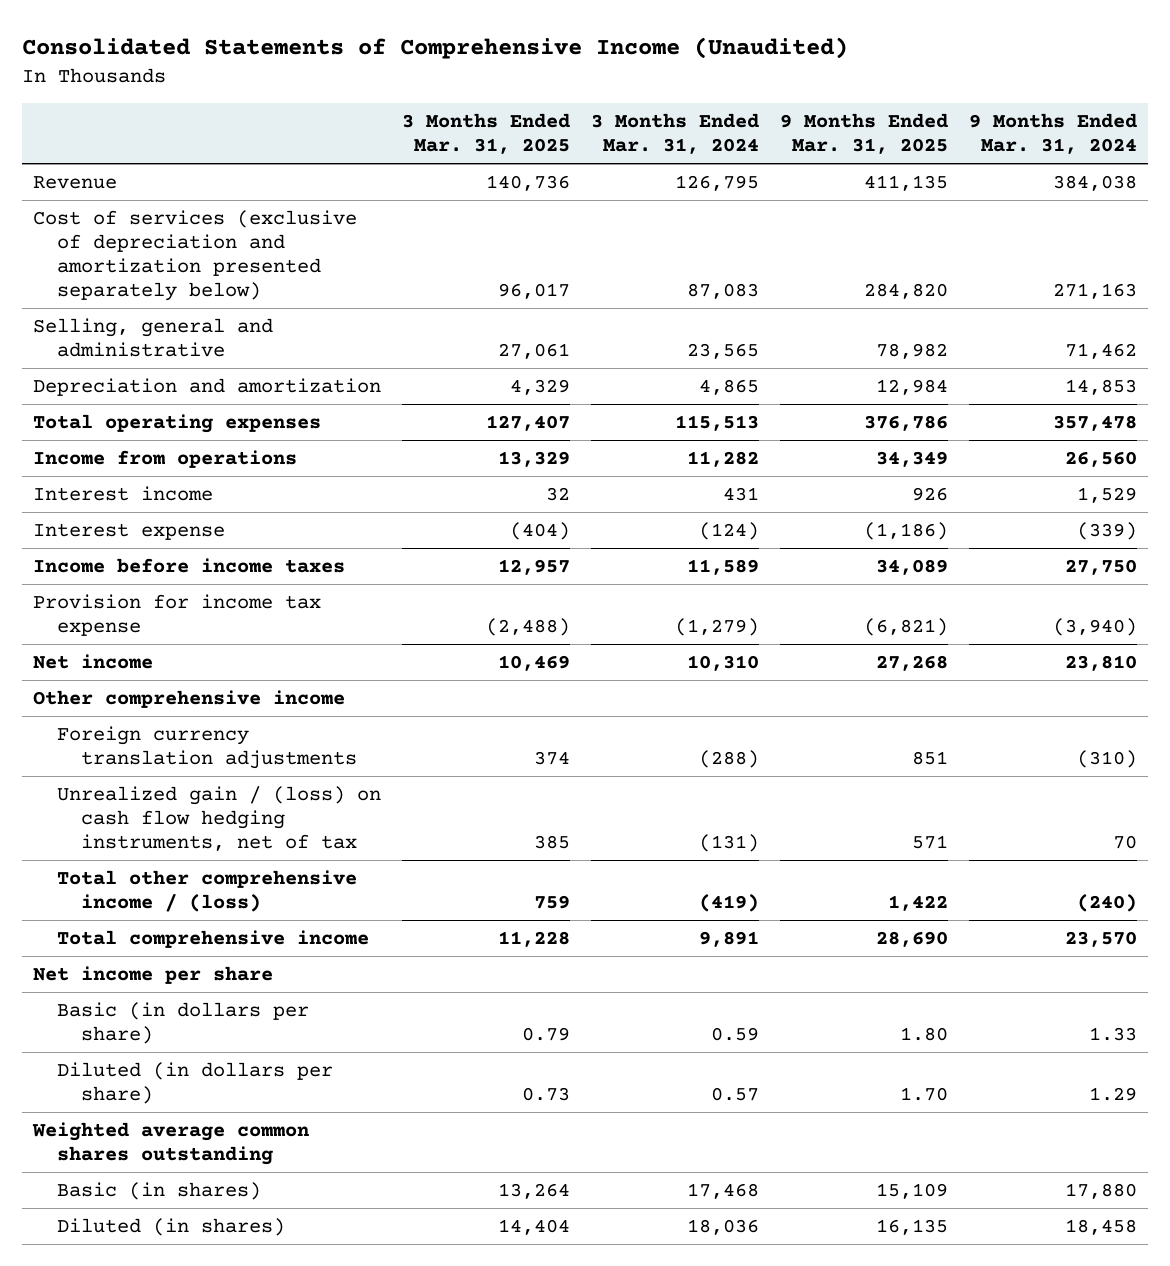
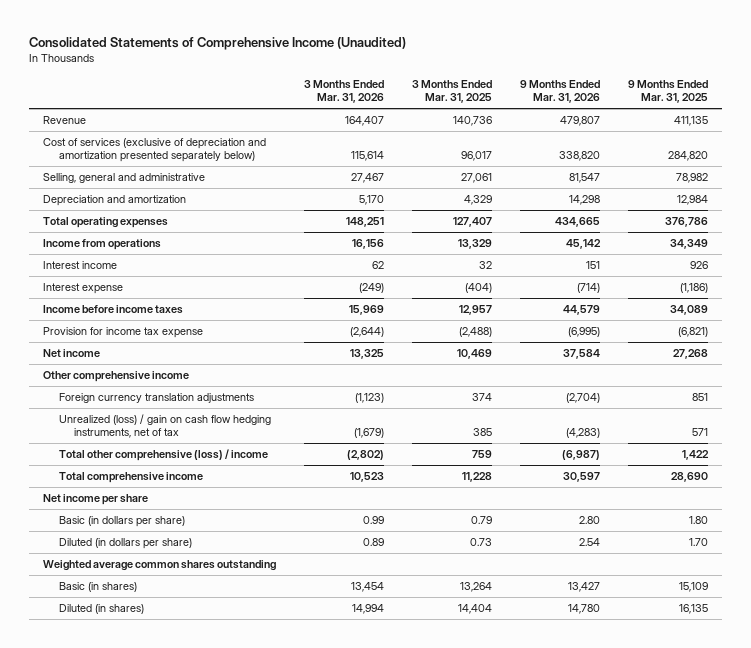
- | 3 Months Ended Mar. 31, 2025 | 3 Months Ended Mar. 31, 2024 | 9 Months Ended Mar. 31, 2025 | 9 Months Ended Mar. 31, 2024
+ | 3 Months Ended Mar. 31, 2026 | 3 Months Ended Mar. 31, 2025 | 9 Months Ended Mar. 31, 2026 | 9 Months Ended Mar. 31, 2025
- Unrealized gain / (loss) on cash flow hedging instruments, net of tax | 385 | (131) | 571 | 70
- Total other comprehensive income / (loss) | 759 | (419) | 1,422 | (240)
+ Unrealized (loss) / gain on cash flow hedging instruments, net of tax | (1,679) | 385 | (4,283) | 571
+ Total other comprehensive (loss) / income | (2,802) | 759 | (6,987) | 1,422

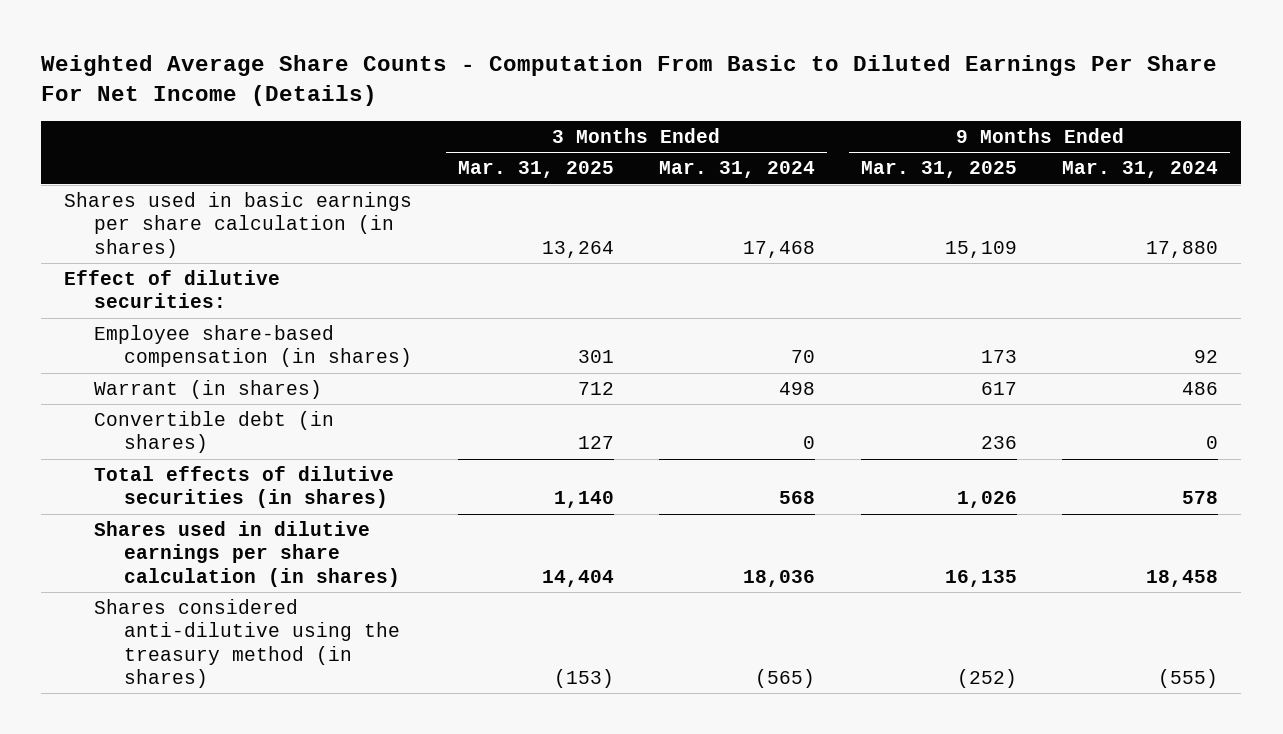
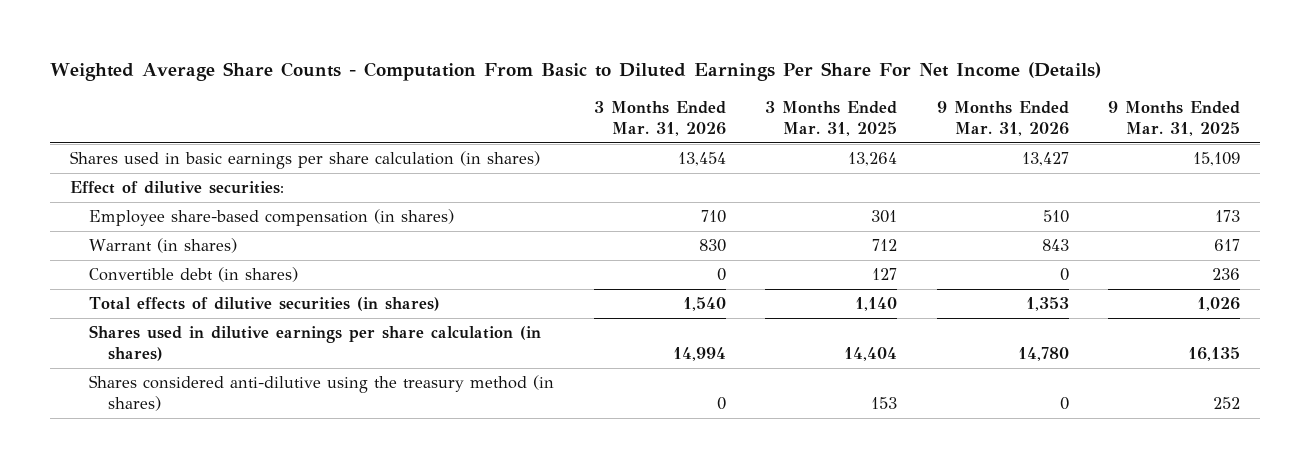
- | 3 Months Ended Mar. 31, 2025 | 3 Months Ended Mar. 31, 2024 | 9 Months Ended Mar. 31, 2025 | 9 Months Ended Mar. 31, 2024
+ | 3 Months Ended Mar. 31, 2026 | 3 Months Ended Mar. 31, 2025 | 9 Months Ended Mar. 31, 2026 | 9 Months Ended Mar. 31, 2025
- Shares considered anti-dilutive using the treasury method (in shares) | (153) | (565) | (252) | (555)
+ Shares considered anti-dilutive using the treasury method (in shares) | 0 | 153 | 0 | 252

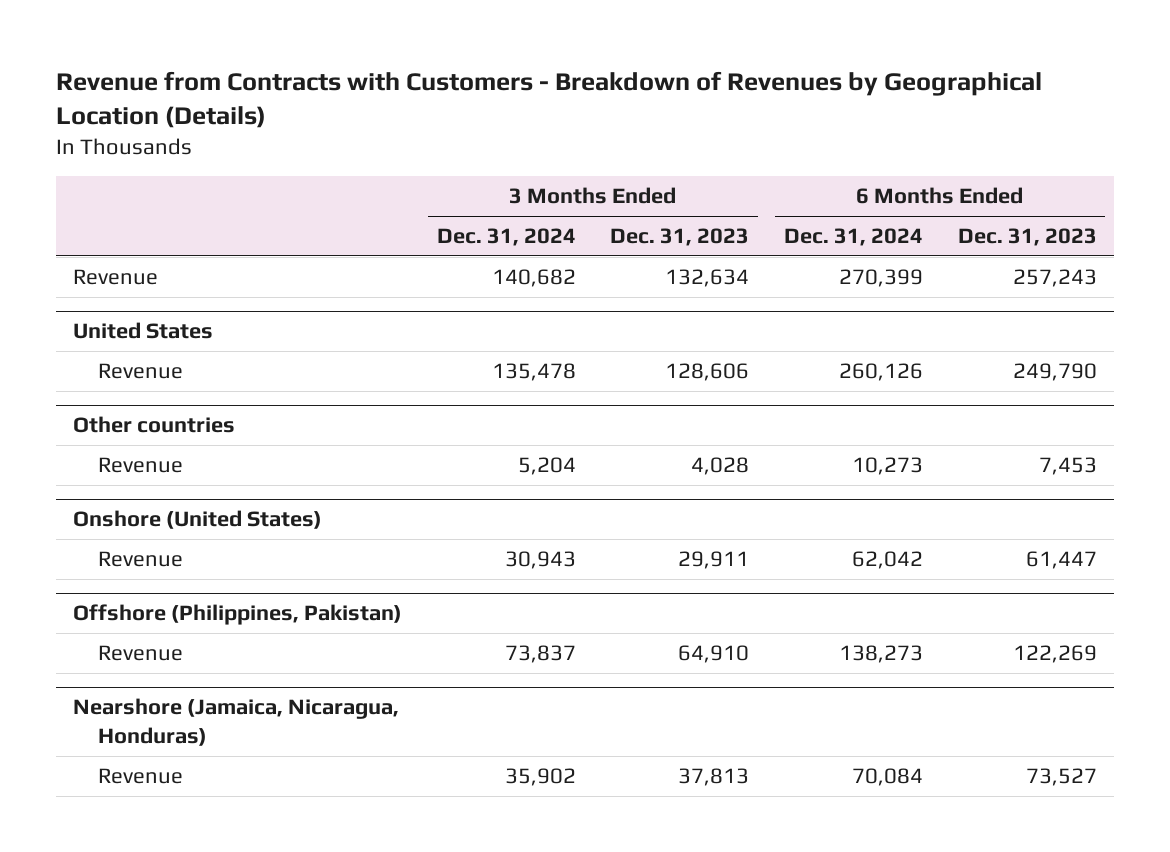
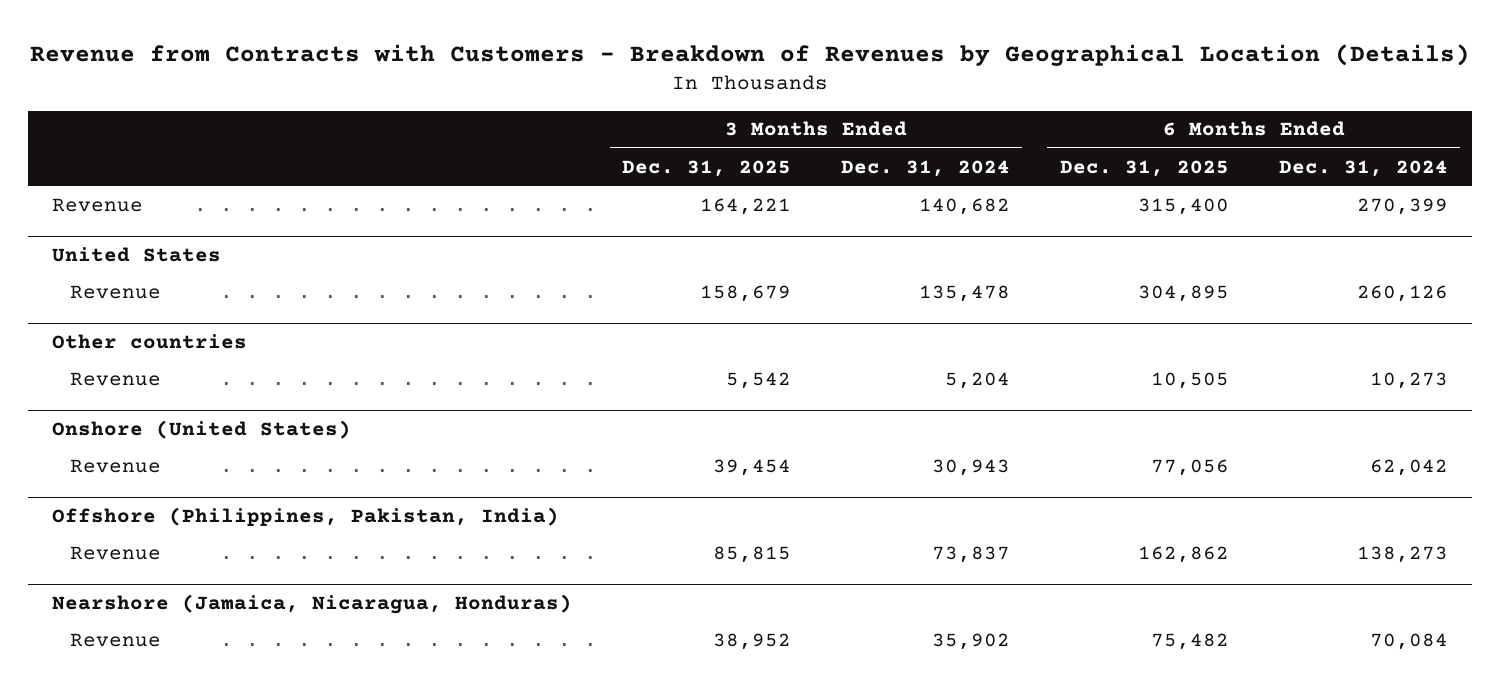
- | 3 Months Ended Dec. 31, 2024 | 3 Months Ended Dec. 31, 2023 | 6 Months Ended Dec. 31, 2024 | 6 Months Ended Dec. 31, 2023
+ | 3 Months Ended Dec. 31, 2025 | 3 Months Ended Dec. 31, 2024 | 6 Months Ended Dec. 31, 2025 | 6 Months Ended Dec. 31, 2024
- Offshore (Philippines, Pakistan)
+ Offshore (Philippines, Pakistan, India)

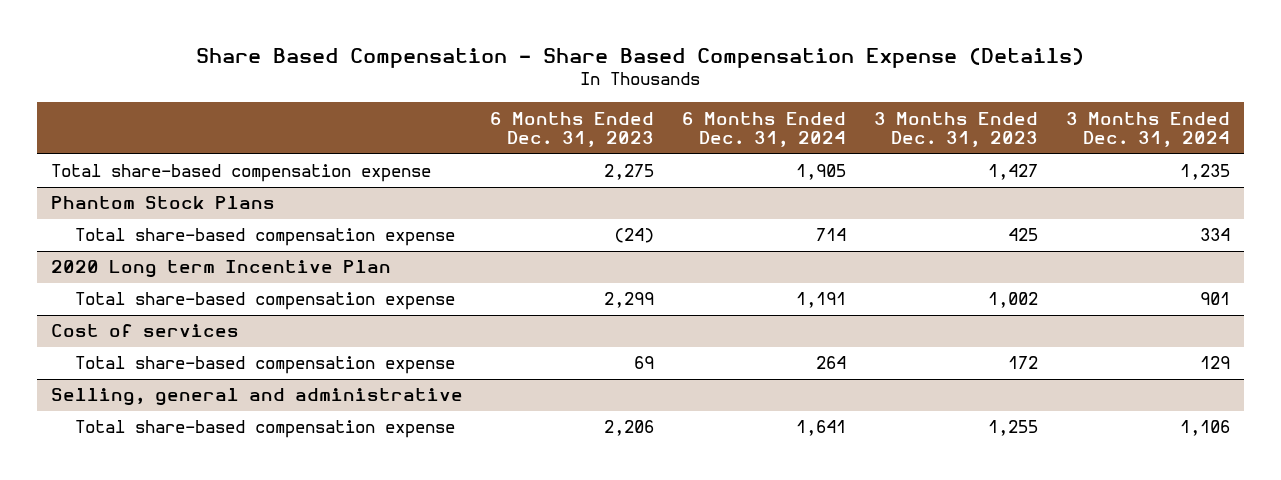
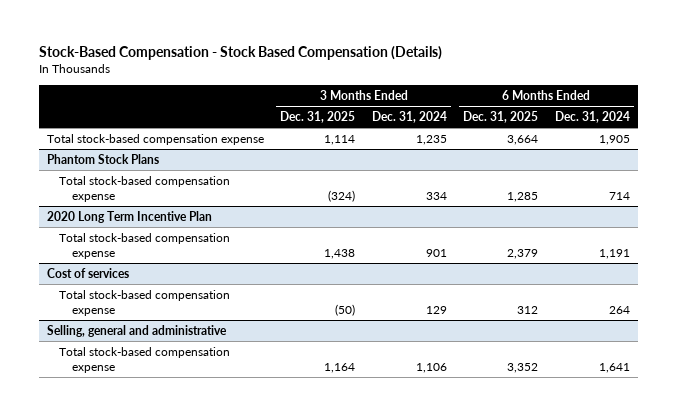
- Share Based Compensation - Share Based Compensation Expense (Details)
+ Stock-Based Compensation - Stock Based Compensation (Details)
- | 6 Months Ended Dec. 31, 2023 | 6 Months Ended Dec. 31, 2024 | 3 Months Ended Dec. 31, 2023 | 3 Months Ended Dec. 31, 2024
+ | 3 Months Ended Dec. 31, 2025 | 3 Months Ended Dec. 31, 2024 | 6 Months Ended Dec. 31, 2025 | 6 Months Ended Dec. 31, 2024
- Total share-based compensation expense | 2,275 | 1,905 | 1,427 | 1,235
+ Total stock-based compensation expense | 1,114 | 1,235 | 3,664 | 1,905
@ Phantom Stock Plans
- Total share-based compensation expense | (24) | 714 | 425 | 334
- 2020 Long term Incentive Plan
- Total share-based compensation expense | 2,299 | 1,191 | 1,002 | 901
@ Phantom Stock Plans
+ Total stock-based compensation expense | (324) | 334 | 1,285 | 714
+ 2020 Long Term Incentive Plan
+ Total stock-based compensation expense | 1,438 | 901 | 2,379 | 1,191
@ Cost of services
- Total share-based compensation expense | 69 | 264 | 172 | 129
+ Total stock-based compensation expense | (50) | 129 | 312 | 264
@ Selling, general and administrative
- Total share-based compensation expense | 2,206 | 1,641 | 1,255 | 1,106
+ Total stock-based compensation expense | 1,164 | 1,106 | 3,352 | 1,641

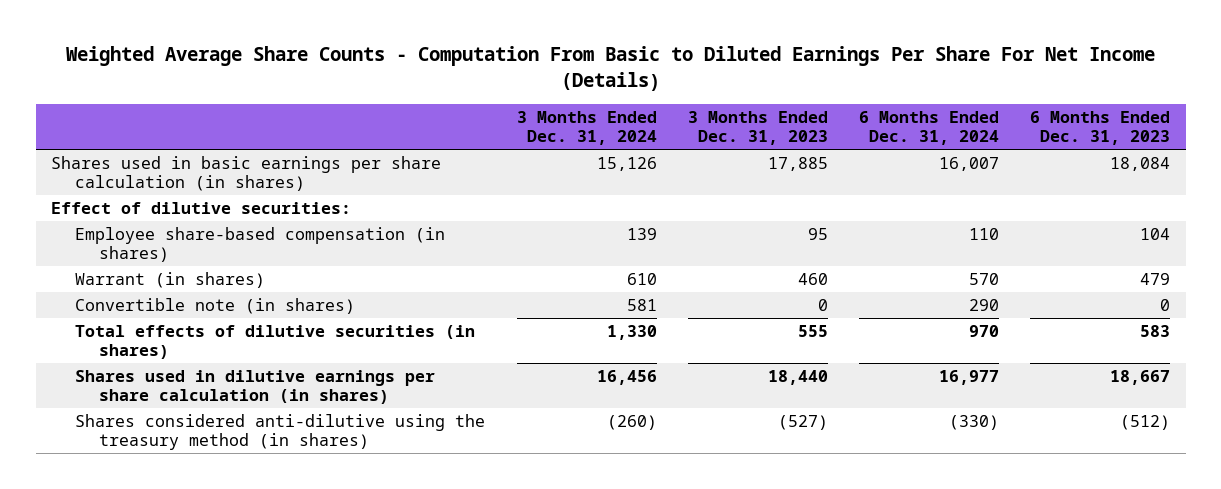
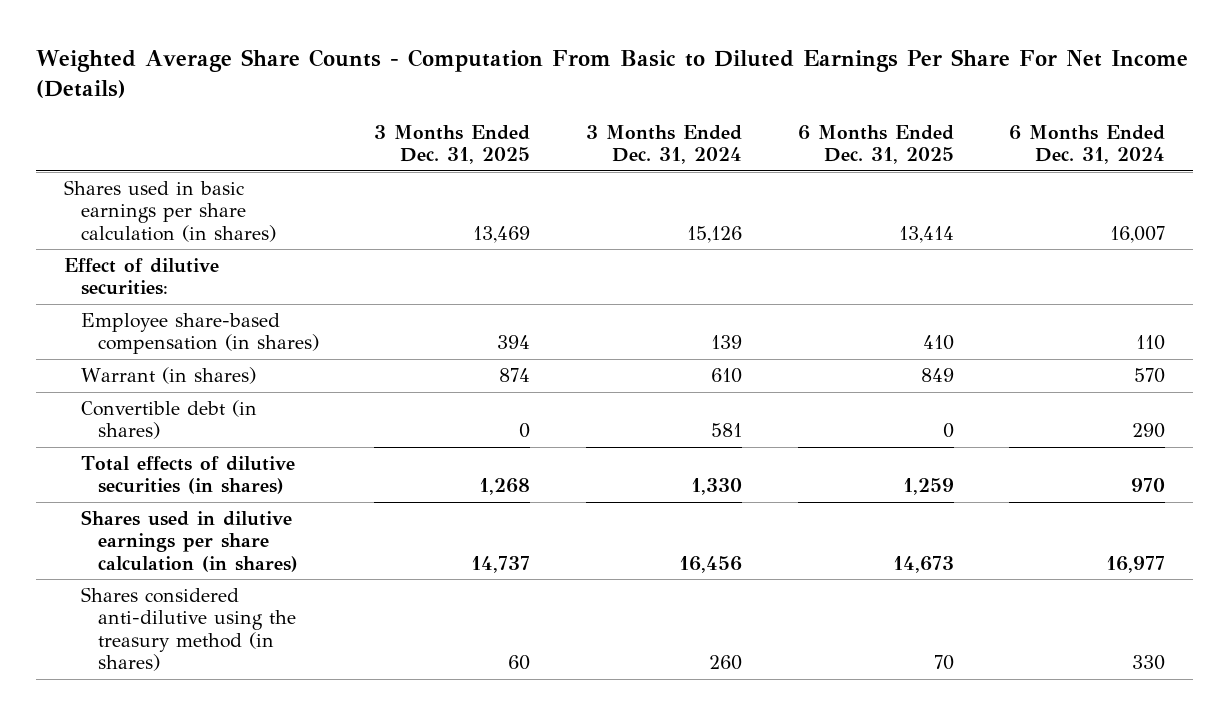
- | 3 Months Ended Dec. 31, 2024 | 3 Months Ended Dec. 31, 2023 | 6 Months Ended Dec. 31, 2024 | 6 Months Ended Dec. 31, 2023
+ | 3 Months Ended Dec. 31, 2025 | 3 Months Ended Dec. 31, 2024 | 6 Months Ended Dec. 31, 2025 | 6 Months Ended Dec. 31, 2024
- Convertible note (in shares) | 581 | 0 | 290 | 0
+ Convertible debt (in shares) | 0 | 581 | 0 | 290
- Shares considered anti-dilutive using the treasury method (in shares) | (260) | (527) | (330) | (512)
+ Shares considered anti-dilutive using the treasury method (in shares) | 60 | 260 | 70 | 330

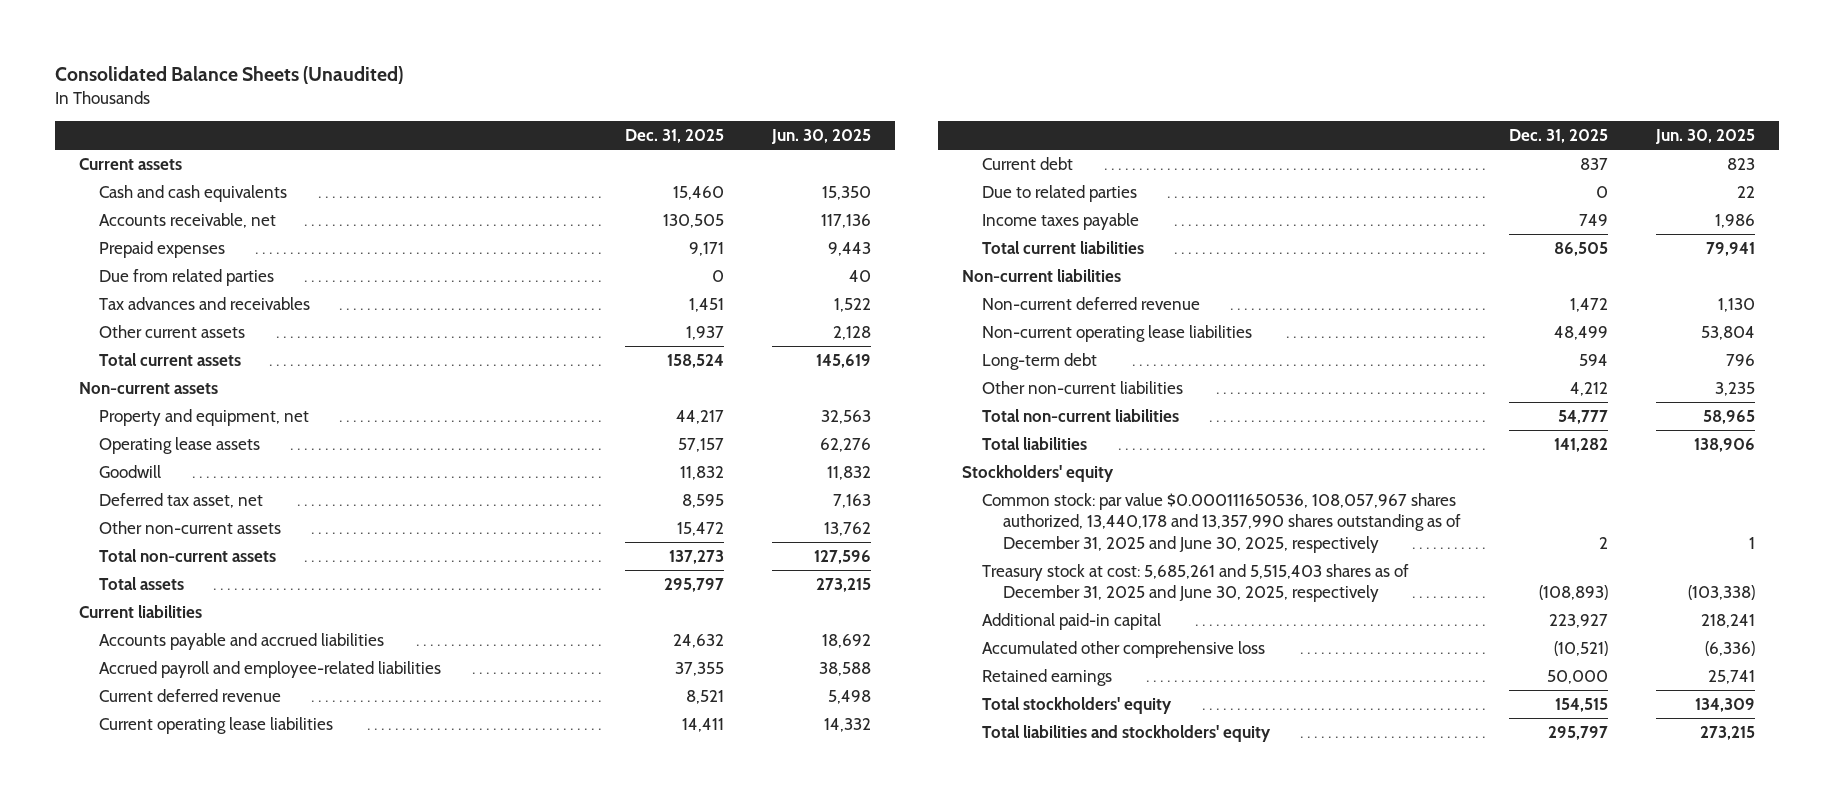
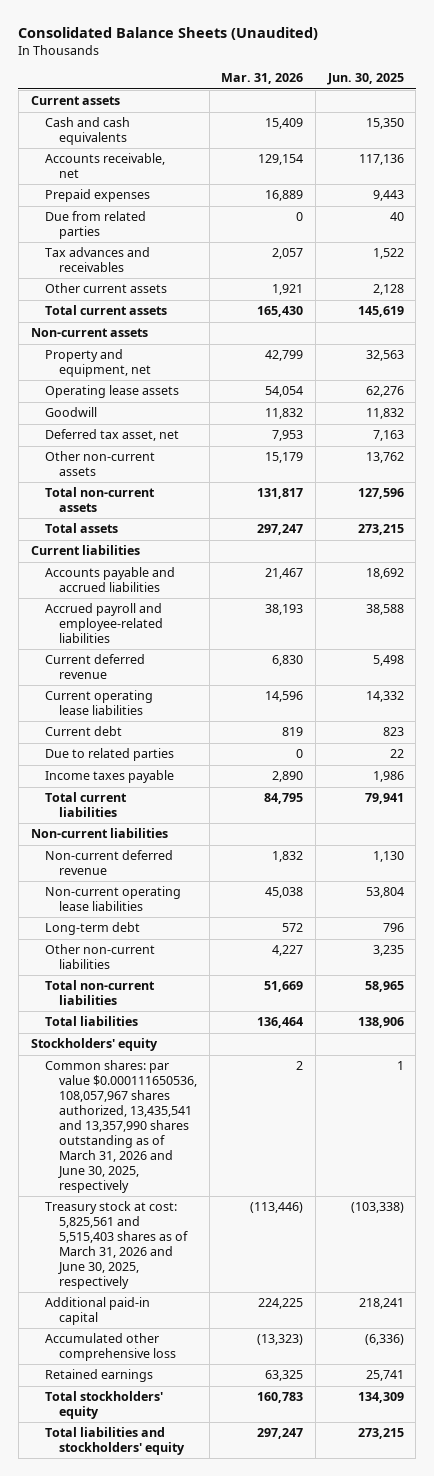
- | Dec. 31, 2025 | Jun. 30, 2025
+ | Mar. 31, 2026 | Jun. 30, 2025
- Common stock: par value $0.000111650536, 108,057,967 shares authorized, 13,440,178 and 13,357,990 shares outstanding as of December 31, 2025 and June 30, 2025, respectively | 2 | 1
- Treasury stock at cost: 5,685,261 and 5,515,403 shares as of December 31, 2025 and June 30, 2025, respectively | (108,893) | (103,338)
+ Common shares: par value $0.000111650536, 108,057,967 shares authorized, 13,435,541 and 13,357,990 shares outstanding as of March 31, 2026 and June 30, 2025, respectively | 2 | 1
+ Treasury stock at cost: 5,825,561 and 5,515,403 shares as of March 31, 2026 and June 30, 2025, respectively | (113,446) | (103,338)

